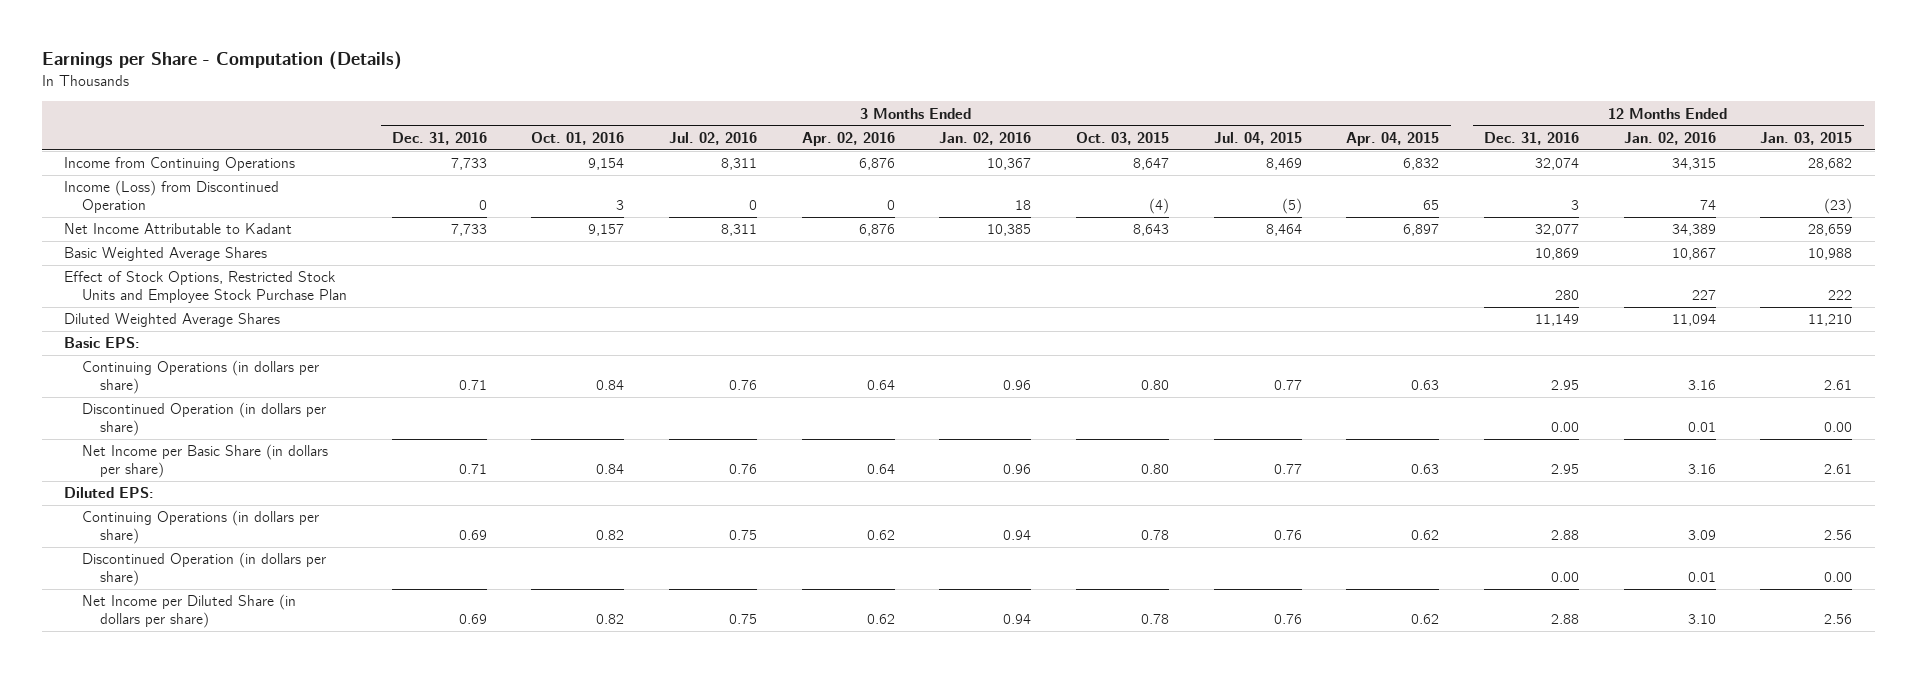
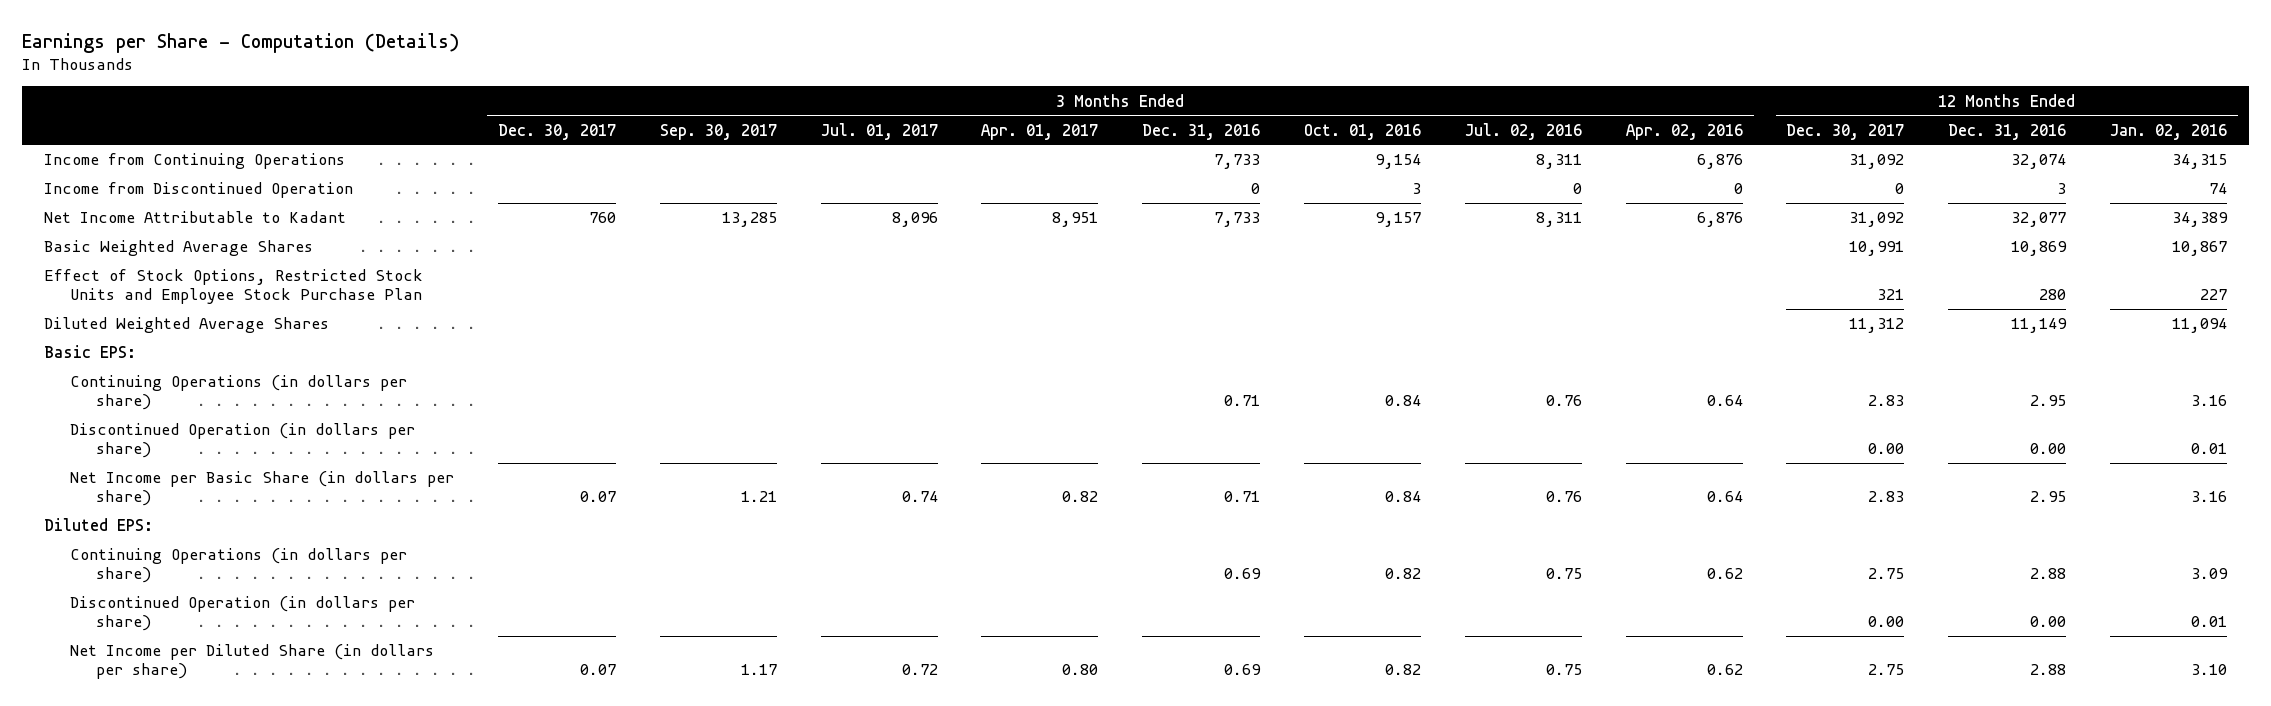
- | 3 Months Ended Dec. 31, 2016 | 3 Months Ended Oct. 01, 2016 | 3 Months Ended Jul. 02, 2016 | 3 Months Ended Apr. 02, 2016 | 3 Months Ended Jan. 02, 2016 | 3 Months Ended Oct. 03, 2015 | 3 Months Ended Jul. 04, 2015 | 3 Months Ended Apr. 04, 2015 | 12 Months Ended Dec. 31, 2016 | 12 Months Ended Jan. 02, 2016 | 12 Months Ended Jan. 03, 2015
+ | 3 Months Ended Dec. 30, 2017 | 3 Months Ended Sep. 30, 2017 | 3 Months Ended Jul. 01, 2017 | 3 Months Ended Apr. 01, 2017 | 3 Months Ended Dec. 31, 2016 | 3 Months Ended Oct. 01, 2016 | 3 Months Ended Jul. 02, 2016 | 3 Months Ended Apr. 02, 2016 | 12 Months Ended Dec. 30, 2017 | 12 Months Ended Dec. 31, 2016 | 12 Months Ended Jan. 02, 2016
- Income (Loss) from Discontinued Operation | 0 | 3 | 0 | 0 | 18 | (4) | (5) | 65 | 3 | 74 | (23)
+ Income from Discontinued Operation | | | | | 0 | 3 | 0 | 0 | 0 | 3 | 74

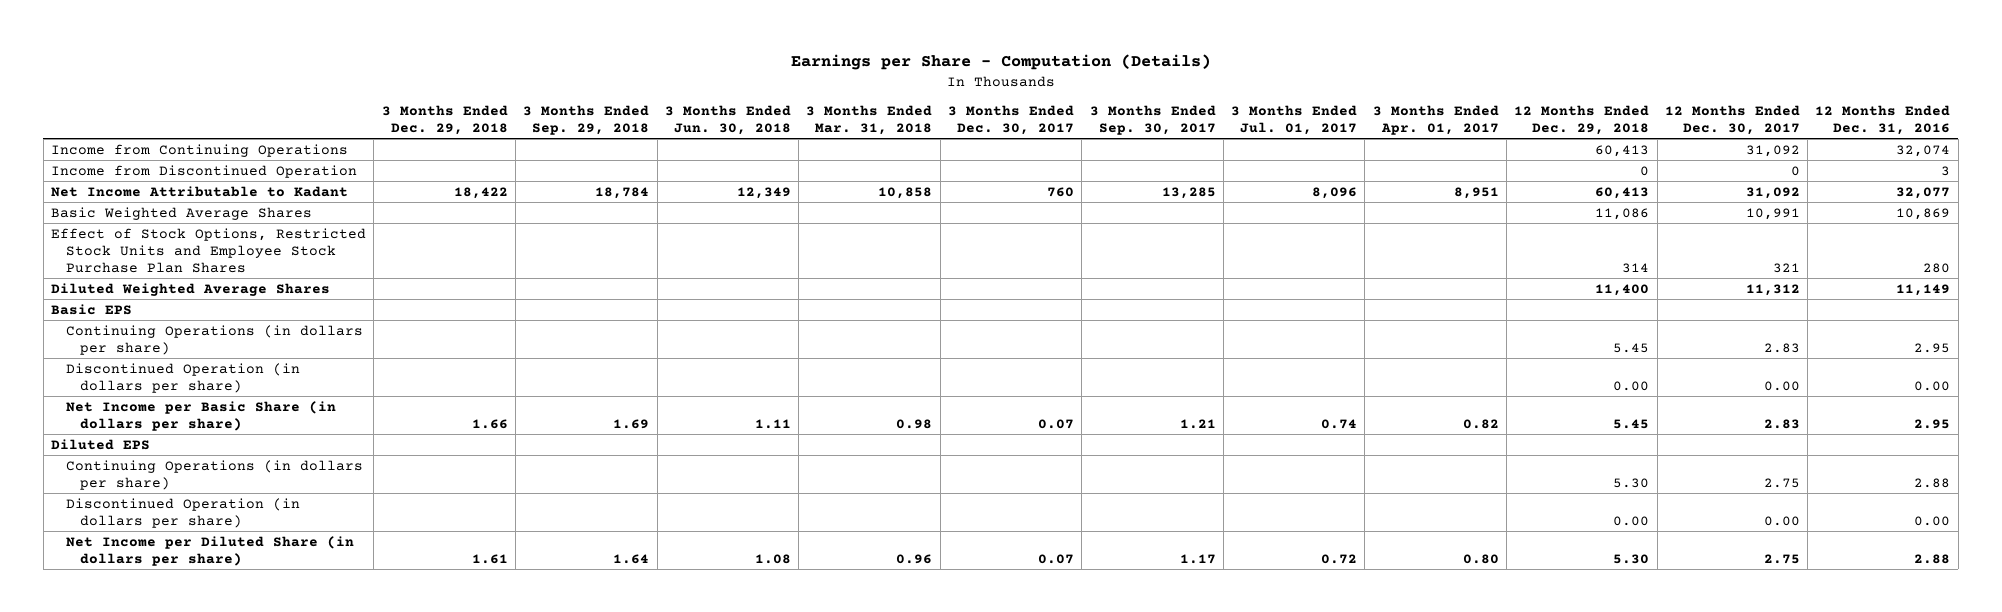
- | 3 Months Ended Dec. 30, 2017 | 3 Months Ended Sep. 30, 2017 | 3 Months Ended Jul. 01, 2017 | 3 Months Ended Apr. 01, 2017 | 3 Months Ended Dec. 31, 2016 | 3 Months Ended Oct. 01, 2016 | 3 Months Ended Jul. 02, 2016 | 3 Months Ended Apr. 02, 2016 | 12 Months Ended Dec. 30, 2017 | 12 Months Ended Dec. 31, 2016 | 12 Months Ended Jan. 02, 2016
+ | 3 Months Ended Dec. 29, 2018 | 3 Months Ended Sep. 29, 2018 | 3 Months Ended Jun. 30, 2018 | 3 Months Ended Mar. 31, 2018 | 3 Months Ended Dec. 30, 2017 | 3 Months Ended Sep. 30, 2017 | 3 Months Ended Jul. 01, 2017 | 3 Months Ended Apr. 01, 2017 | 12 Months Ended Dec. 29, 2018 | 12 Months Ended Dec. 30, 2017 | 12 Months Ended Dec. 31, 2016
- Effect of Stock Options, Restricted Stock Units and Employee Stock Purchase Plan | | | | | | | | | 321 | 280 | 227
+ Effect of Stock Options, Restricted Stock Units and Employee Stock Purchase Plan Shares | | | | | | | | | 314 | 321 | 280
- Basic EPS:
+ Basic EPS
- Diluted EPS:
+ Diluted EPS

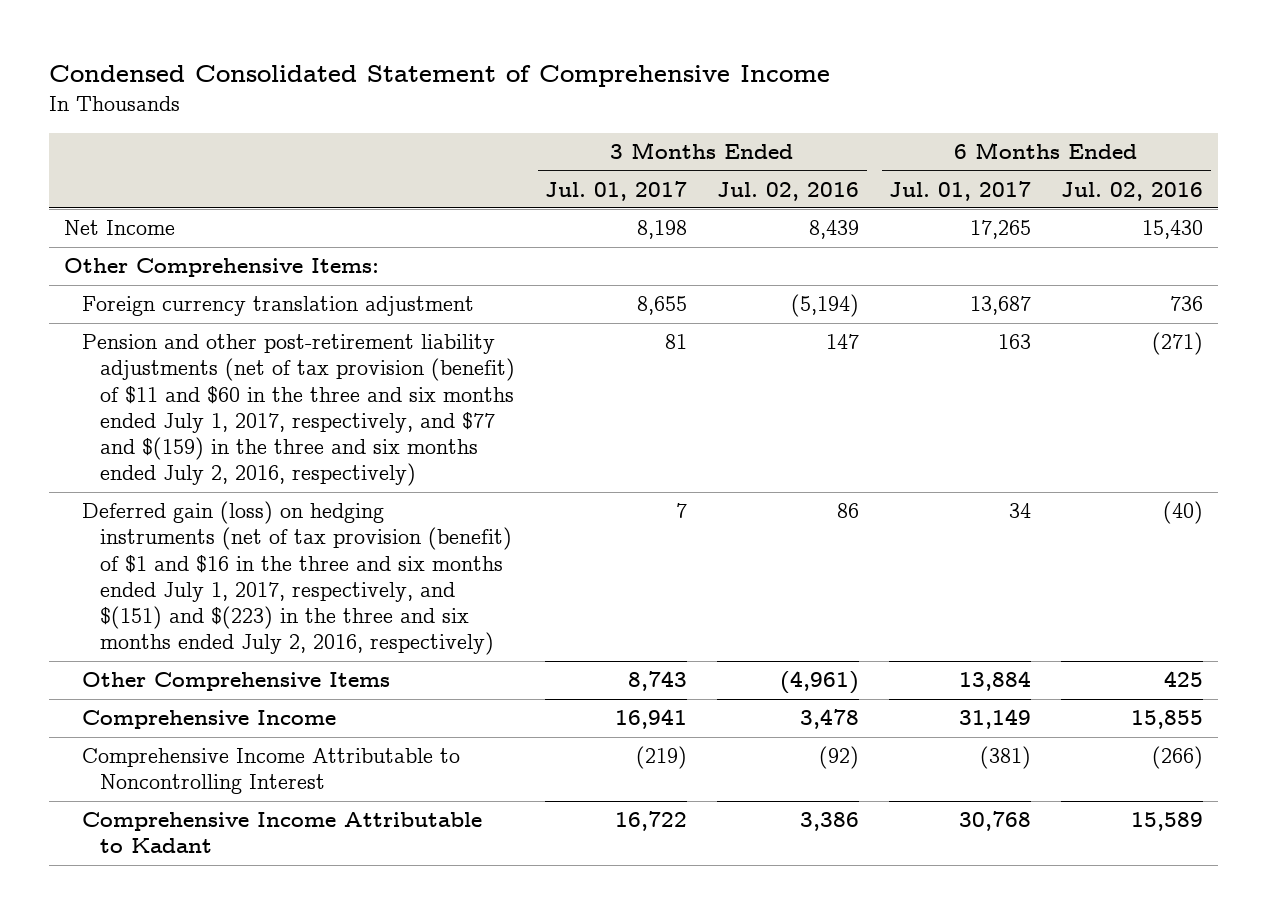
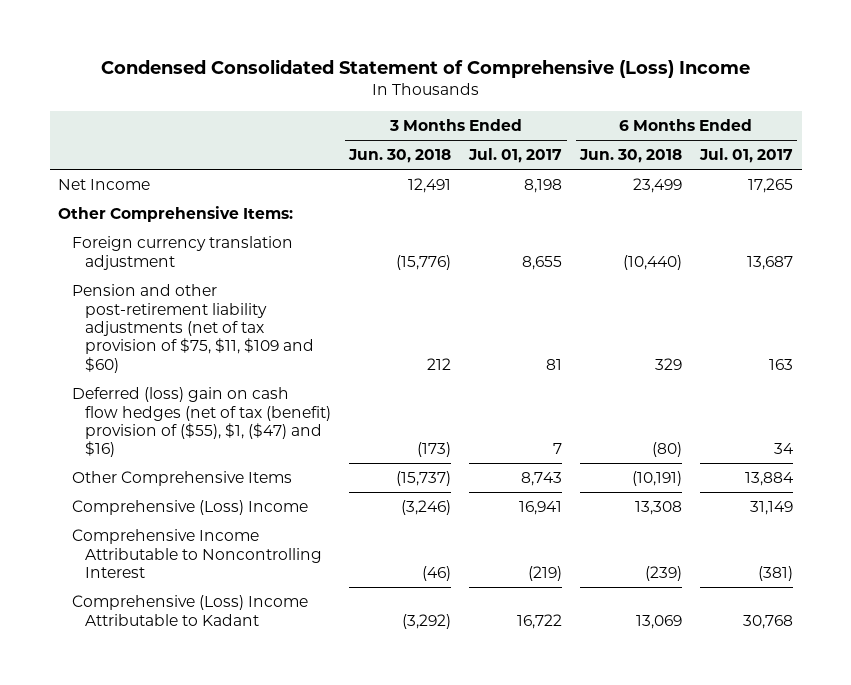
- Condensed Consolidated Statement of Comprehensive Income
+ Condensed Consolidated Statement of Comprehensive (Loss) Income
- | 3 Months Ended Jul. 01, 2017 | 3 Months Ended Jul. 02, 2016 | 6 Months Ended Jul. 01, 2017 | 6 Months Ended Jul. 02, 2016
+ | 3 Months Ended Jun. 30, 2018 | 3 Months Ended Jul. 01, 2017 | 6 Months Ended Jun. 30, 2018 | 6 Months Ended Jul. 01, 2017
- Pension and other post-retirement liability adjustments (net of tax provision (benefit) of $11 and $60 in the three and six months ended July 1, 2017, respectively, and $77 and $(159) in the three and six months ended July 2, 2016, respectively) | 81 | 147 | 163 | (271)
- Deferred gain (loss) on hedging instruments (net of tax provision (benefit) of $1 and $16 in the three and six months ended July 1, 2017, respectively, and $(151) and $(223) in the three and six months ended July 2, 2016, respectively) | 7 | 86 | 34 | (40)
+ Pension and other post-retirement liability adjustments (net of tax provision of $75, $11, $109 and $60) | 212 | 81 | 329 | 163
+ Deferred (loss) gain on cash flow hedges (net of tax (benefit) provision of ($55), $1, ($47) and $16) | (173) | 7 | (80) | 34
- Comprehensive Income | 16,941 | 3,478 | 31,149 | 15,855
+ Comprehensive (Loss) Income | (3,246) | 16,941 | 13,308 | 31,149
- Comprehensive Income Attributable to Kadant | 16,722 | 3,386 | 30,768 | 15,589
+ Comprehensive (Loss) Income Attributable to Kadant | (3,292) | 16,722 | 13,069 | 30,768

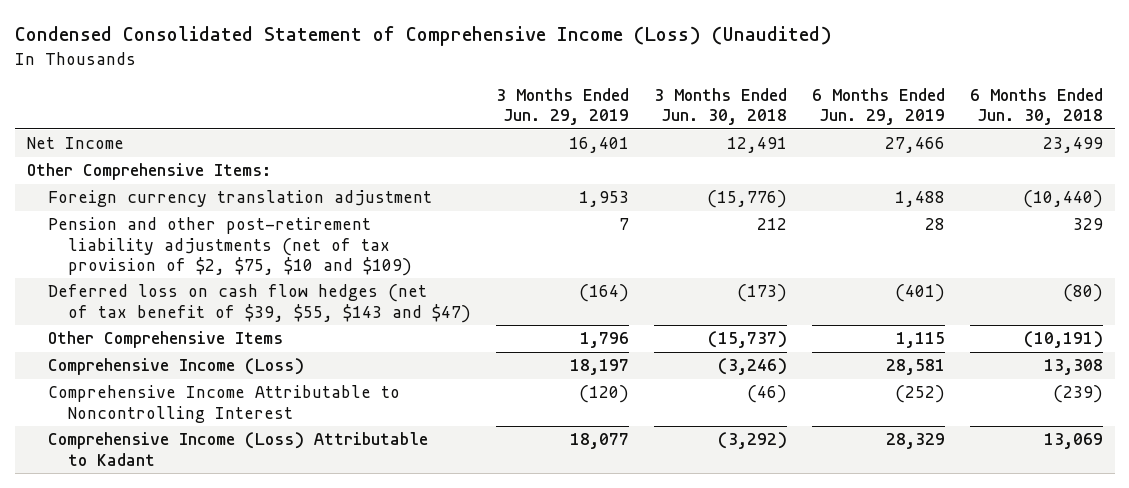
- Condensed Consolidated Statement of Comprehensive (Loss) Income
+ Condensed Consolidated Statement of Comprehensive Income (Loss) (Unaudited)
- | 3 Months Ended Jun. 30, 2018 | 3 Months Ended Jul. 01, 2017 | 6 Months Ended Jun. 30, 2018 | 6 Months Ended Jul. 01, 2017
+ | 3 Months Ended Jun. 29, 2019 | 3 Months Ended Jun. 30, 2018 | 6 Months Ended Jun. 29, 2019 | 6 Months Ended Jun. 30, 2018
- Pension and other post-retirement liability adjustments (net of tax provision of $75, $11, $109 and $60) | 212 | 81 | 329 | 163
- Deferred (loss) gain on cash flow hedges (net of tax (benefit) provision of ($55), $1, ($47) and $16) | (173) | 7 | (80) | 34
+ Pension and other post-retirement liability adjustments (net of tax provision of $2, $75, $10 and $109) | 7 | 212 | 28 | 329
+ Deferred loss on cash flow hedges (net of tax benefit of $39, $55, $143 and $47) | (164) | (173) | (401) | (80)
- Comprehensive (Loss) Income | (3,246) | 16,941 | 13,308 | 31,149
+ Comprehensive Income (Loss) | 18,197 | (3,246) | 28,581 | 13,308
- Comprehensive (Loss) Income Attributable to Kadant | (3,292) | 16,722 | 13,069 | 30,768
+ Comprehensive Income (Loss) Attributable to Kadant | 18,077 | (3,292) | 28,329 | 13,069

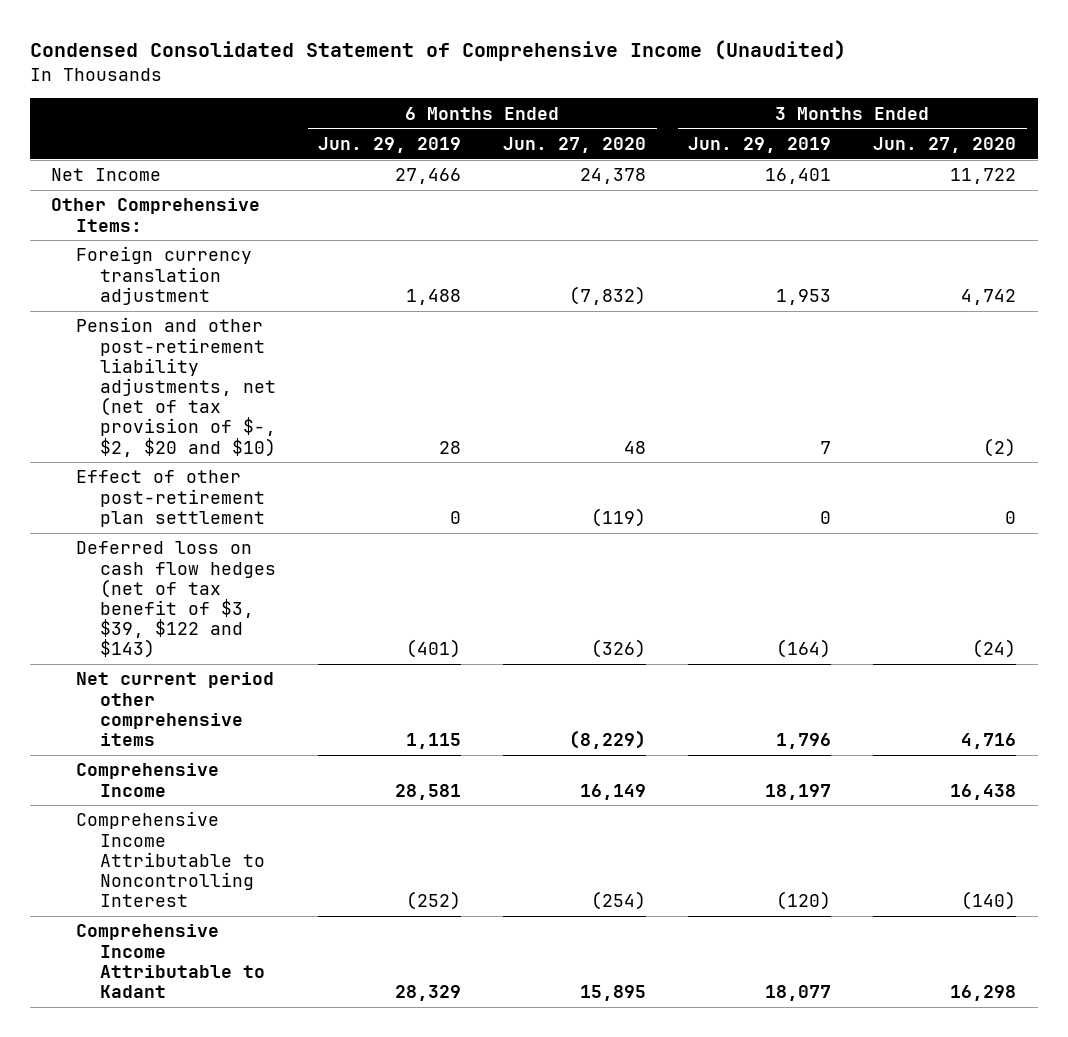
- Condensed Consolidated Statement of Comprehensive Income (Loss) (Unaudited)
+ Condensed Consolidated Statement of Comprehensive Income (Unaudited)
- | 3 Months Ended Jun. 29, 2019 | 3 Months Ended Jun. 30, 2018 | 6 Months Ended Jun. 29, 2019 | 6 Months Ended Jun. 30, 2018
+ | 6 Months Ended Jun. 29, 2019 | 6 Months Ended Jun. 27, 2020 | 3 Months Ended Jun. 29, 2019 | 3 Months Ended Jun. 27, 2020
- Pension and other post-retirement liability adjustments (net of tax provision of $2, $75, $10 and $109) | 7 | 212 | 28 | 329
- Deferred loss on cash flow hedges (net of tax benefit of $39, $55, $143 and $47) | (164) | (173) | (401) | (80)
- Other Comprehensive Items | 1,796 | (15,737) | 1,115 | (10,191)
- Comprehensive Income (Loss) | 18,197 | (3,246) | 28,581 | 13,308
+ Pension and other post-retirement liability adjustments, net (net of tax provision of $-, $2, $20 and $10) | 28 | 48 | 7 | (2)
+ Effect of other post-retirement plan settlement | 0 | (119) | 0 | 0
+ Deferred loss on cash flow hedges (net of tax benefit of $3, $39, $122 and $143) | (401) | (326) | (164) | (24)
+ Net current period other comprehensive items | 1,115 | (8,229) | 1,796 | 4,716
+ Comprehensive Income | 28,581 | 16,149 | 18,197 | 16,438
- Comprehensive Income (Loss) Attributable to Kadant | 18,077 | (3,292) | 28,329 | 13,069
+ Comprehensive Income Attributable to Kadant | 28,329 | 15,895 | 18,077 | 16,298

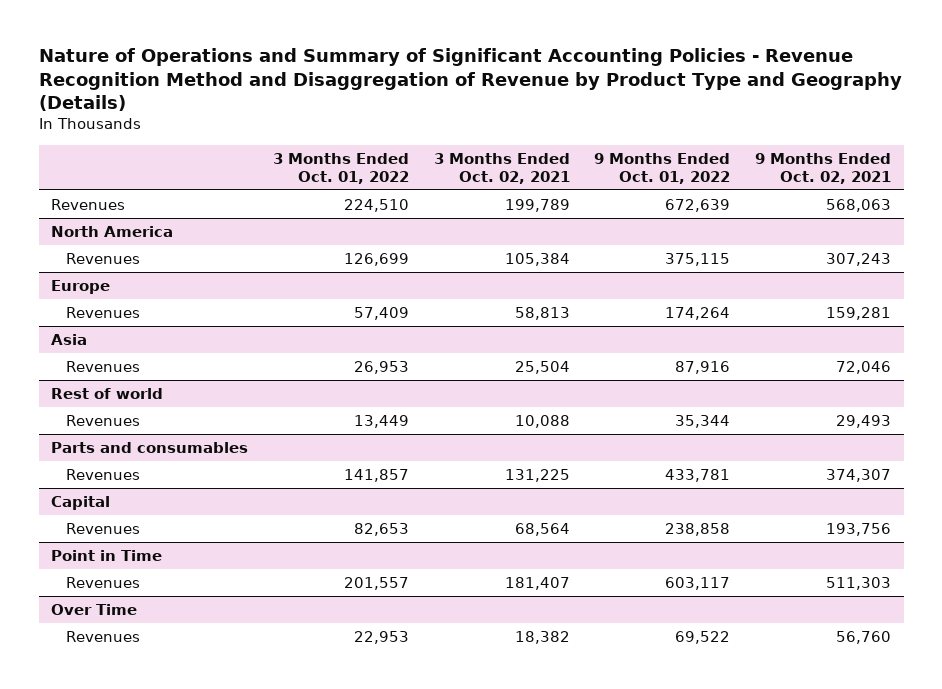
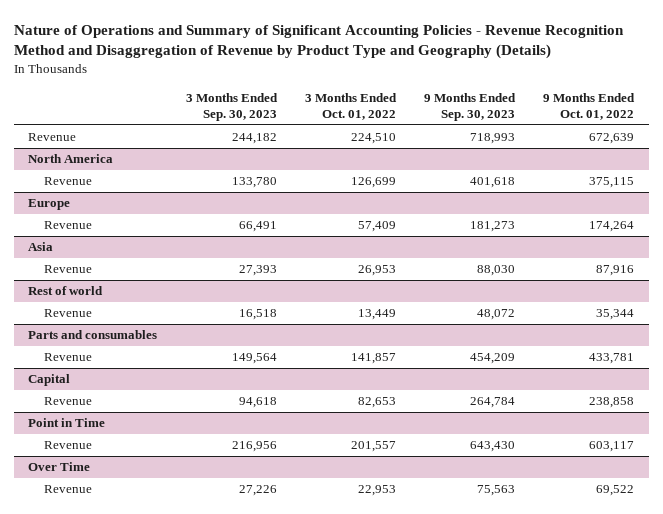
- | 3 Months Ended Oct. 01, 2022 | 3 Months Ended Oct. 02, 2021 | 9 Months Ended Oct. 01, 2022 | 9 Months Ended Oct. 02, 2021
+ | 3 Months Ended Sep. 30, 2023 | 3 Months Ended Oct. 01, 2022 | 9 Months Ended Sep. 30, 2023 | 9 Months Ended Oct. 01, 2022
- Revenues | 224,510 | 199,789 | 672,639 | 568,063
+ Revenue | 244,182 | 224,510 | 718,993 | 672,639
@ North America
- Revenues | 126,699 | 105,384 | 375,115 | 307,243
+ Revenue | 133,780 | 126,699 | 401,618 | 375,115
@ Europe
- Revenues | 57,409 | 58,813 | 174,264 | 159,281
+ Revenue | 66,491 | 57,409 | 181,273 | 174,264
@ Asia
- Revenues | 26,953 | 25,504 | 87,916 | 72,046
+ Revenue | 27,393 | 26,953 | 88,030 | 87,916
@ Rest of world
- Revenues | 13,449 | 10,088 | 35,344 | 29,493
+ Revenue | 16,518 | 13,449 | 48,072 | 35,344
@ Parts and consumables
- Revenues | 141,857 | 131,225 | 433,781 | 374,307
+ Revenue | 149,564 | 141,857 | 454,209 | 433,781
@ Capital
- Revenues | 82,653 | 68,564 | 238,858 | 193,756
+ Revenue | 94,618 | 82,653 | 264,784 | 238,858
@ Point in Time
- Revenues | 201,557 | 181,407 | 603,117 | 511,303
+ Revenue | 216,956 | 201,557 | 643,430 | 603,117
@ Over Time
- Revenues | 22,953 | 18,382 | 69,522 | 56,760
+ Revenue | 27,226 | 22,953 | 75,563 | 69,522

